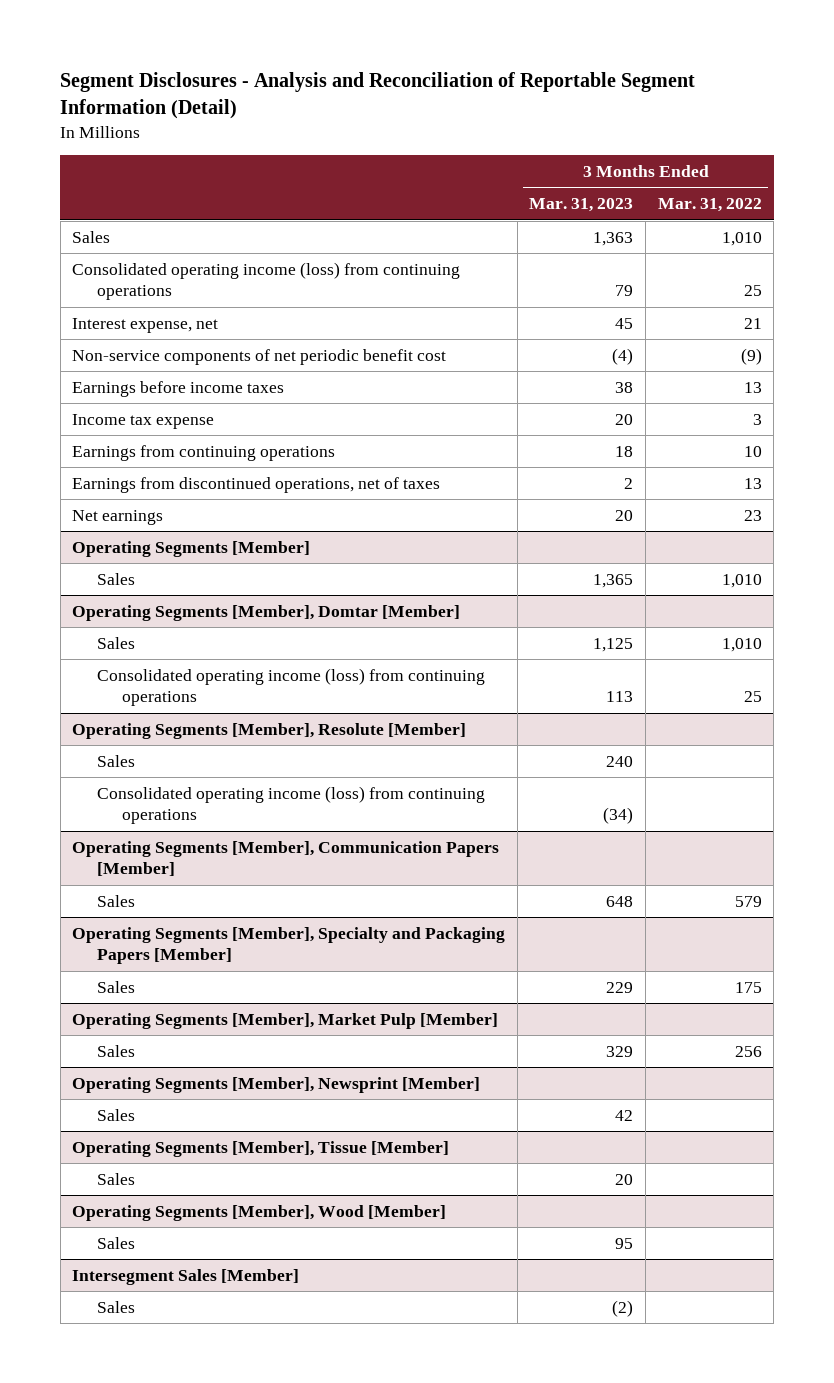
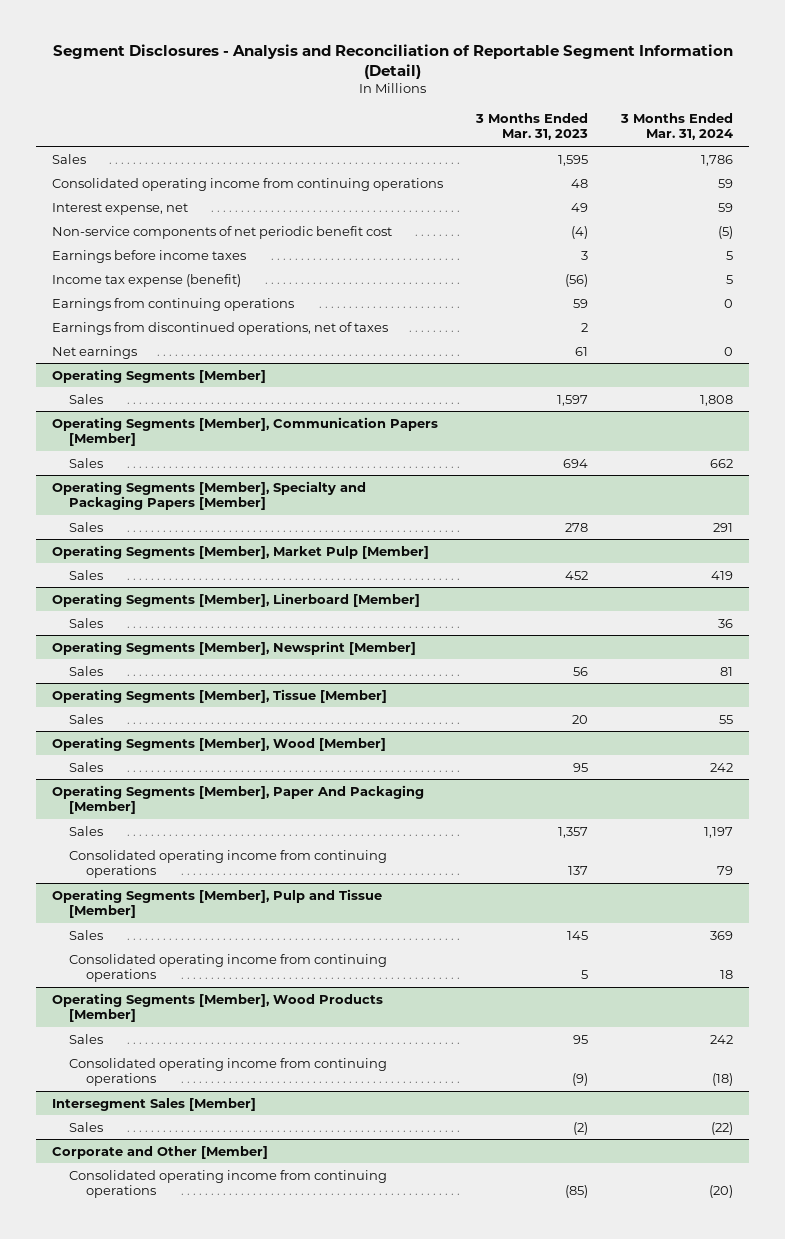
- | 3 Months Ended Mar. 31, 2023 | 3 Months Ended Mar. 31, 2022
+ | 3 Months Ended Mar. 31, 2023 | 3 Months Ended Mar. 31, 2024
- Sales | 1,363 | 1,010
- Consolidated operating income (loss) from continuing operations | 79 | 25
- Interest expense, net | 45 | 21
+ Sales | 1,595 | 1,786
+ Consolidated operating income from continuing operations | 48 | 59
+ Interest expense, net | 49 | 59
- Earnings before income taxes | 38 | 13
- Income tax expense | 20 | 3
- Earnings from continuing operations | 18 | 10
+ Earnings before income taxes | 3 | 5
+ Income tax expense (benefit) | (56) | 5
+ Earnings from continuing operations | 59 | 0
- Net earnings | 20 | 23
+ Net earnings | 61 | 0
@ Operating Segments [Member]
- Sales | 1,365 | 1,010
- Operating Segments [Member], Domtar [Member]
- Sales | 1,125 | 1,010
- Consolidated operating income (loss) from continuing operations | 113 | 25
- Operating Segments [Member], Resolute [Member]
- Sales | 240 |
- Consolidated operating income (loss) from continuing operations | (34) |
@ Operating Segments [Member]
+ Sales | 1,597 | 1,808
@ Operating Segments [Member], Communication Papers [Member]
- Sales | 648 | 579
+ Sales | 694 | 662
@ Operating Segments [Member], Specialty and Packaging Papers [Member]
- Sales | 229 | 175
+ Sales | 278 | 291
@ Operating Segments [Member], Market Pulp [Member]
- Sales | 329 | 256
+ Sales | 452 | 419
+ Operating Segments [Member], Linerboard [Member]
+ Sales | | 36
@ Operating Segments [Member], Newsprint [Member]
- Sales | 42 |
+ Sales | 56 | 81
+ Operating Segments [Member], Paper And Packaging [Member]
+ Sales | 1,357 | 1,197
+ Consolidated operating income from continuing operations | 137 | 79
+ Operating Segments [Member], Pulp and Tissue [Member]
+ Sales | 145 | 369
+ Consolidated operating income from continuing operations | 5 | 18
+ Operating Segments [Member], Wood Products [Member]
+ Sales | 95 | 242
+ Consolidated operating income from continuing operations | (9) | (18)
+ Corporate and Other [Member]
+ Consolidated operating income from continuing operations | (85) | (20)

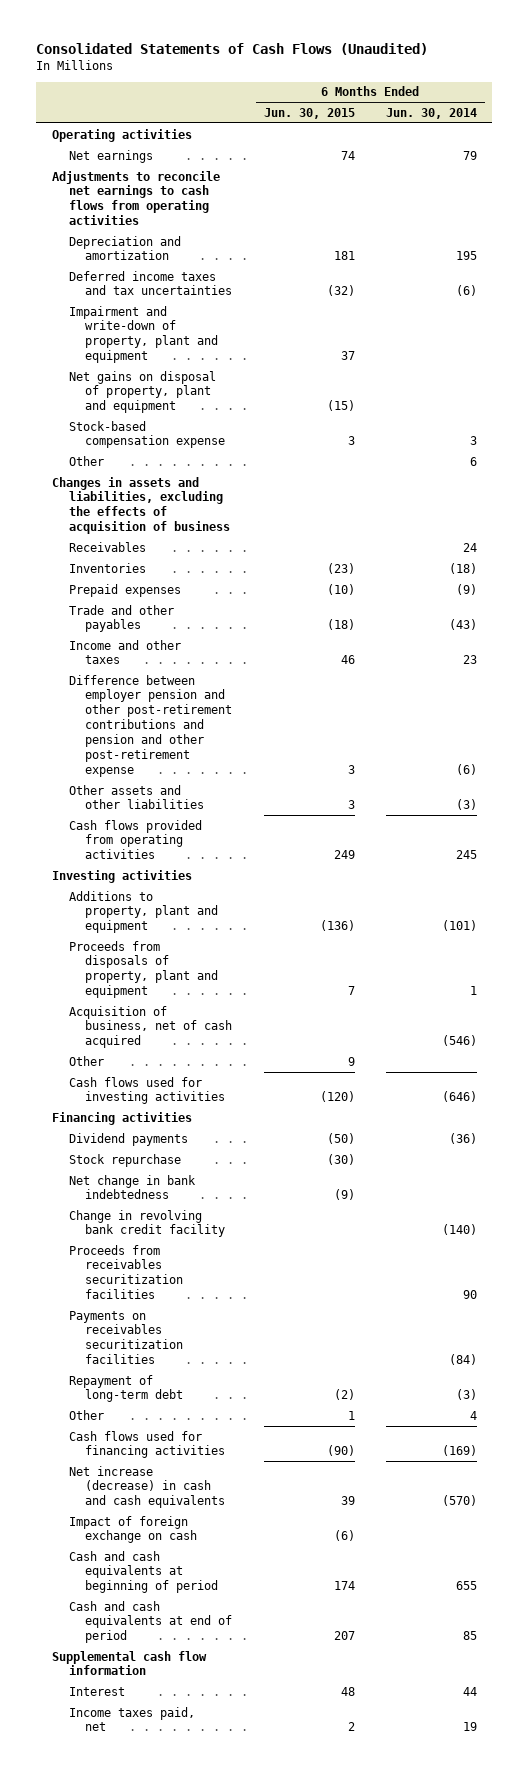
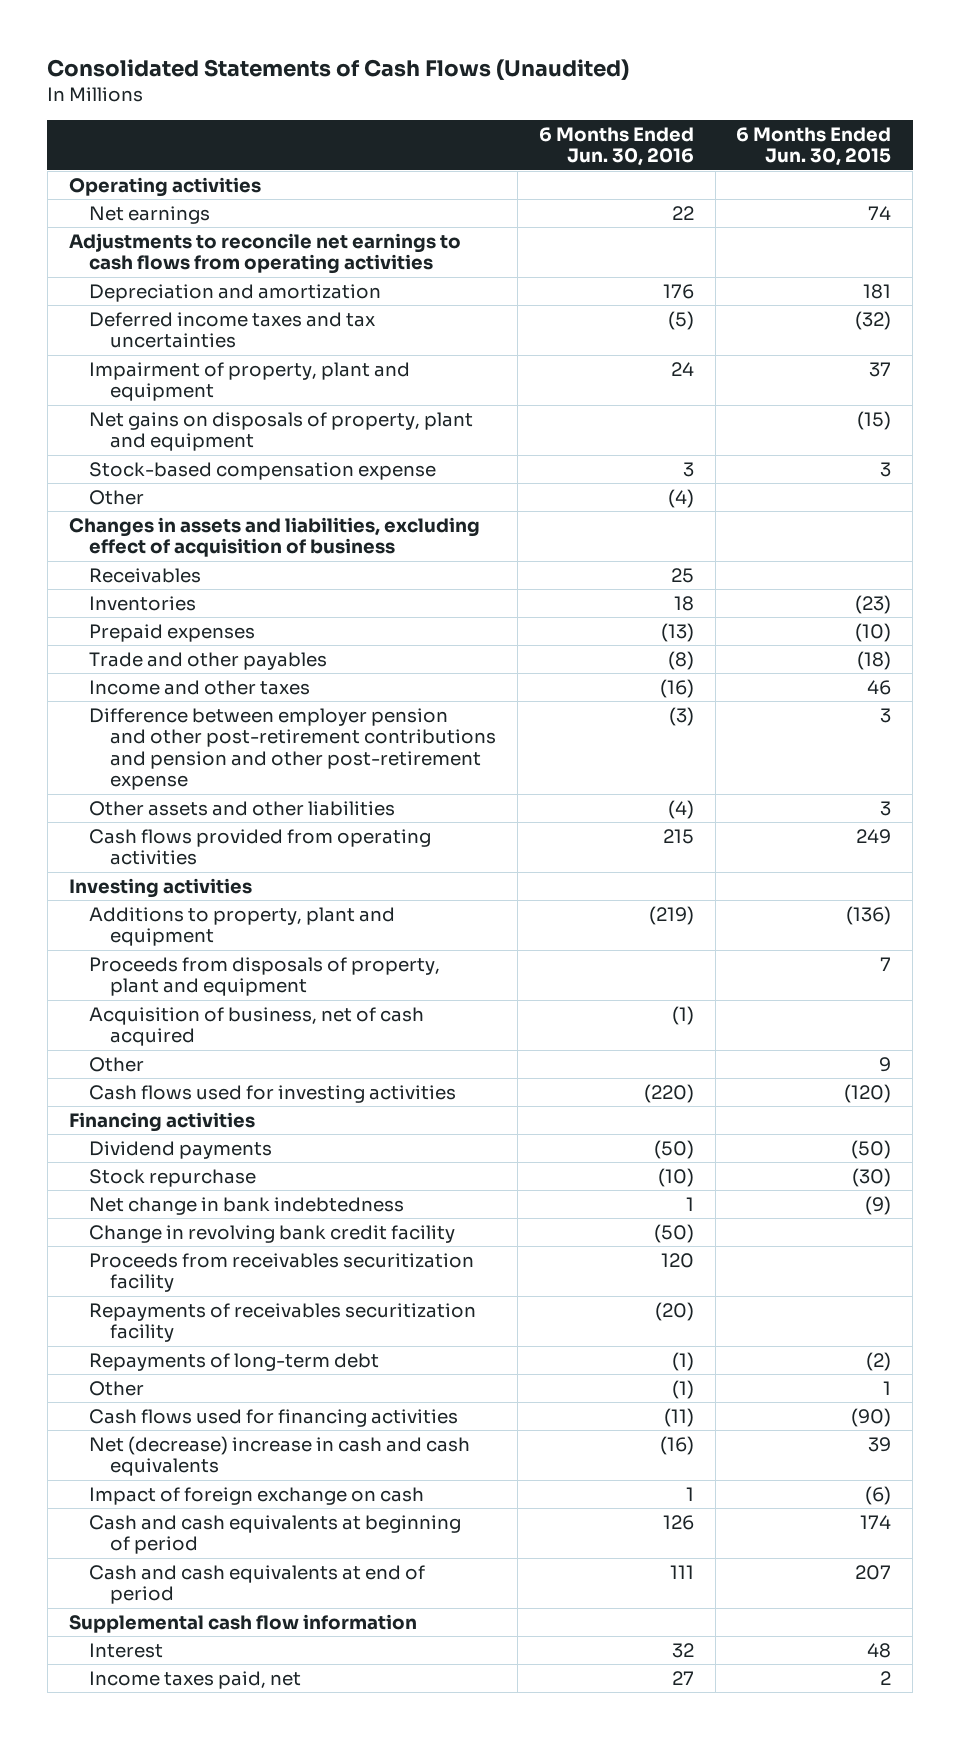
- | 6 Months Ended Jun. 30, 2015 | 6 Months Ended Jun. 30, 2014
+ | 6 Months Ended Jun. 30, 2016 | 6 Months Ended Jun. 30, 2015
- Impairment and write-down of property, plant and equipment | 37 |
- Net gains on disposal of property, plant and equipment | (15) |
+ Impairment of property, plant and equipment | 24 | 37
+ Net gains on disposals of property, plant and equipment | | (15)
- Changes in assets and liabilities, excluding the effects of acquisition of business
+ Changes in assets and liabilities, excluding effect of acquisition of business
- Proceeds from receivables securitization facilities | | 90
- Payments on receivables securitization facilities | | (84)
- Repayment of long-term debt | (2) | (3)
+ Proceeds from receivables securitization facility | 120 |
+ Repayments of receivables securitization facility | (20) |
+ Repayments of long-term debt | (1) | (2)
- Net increase (decrease) in cash and cash equivalents | 39 | (570)
+ Net (decrease) increase in cash and cash equivalents | (16) | 39

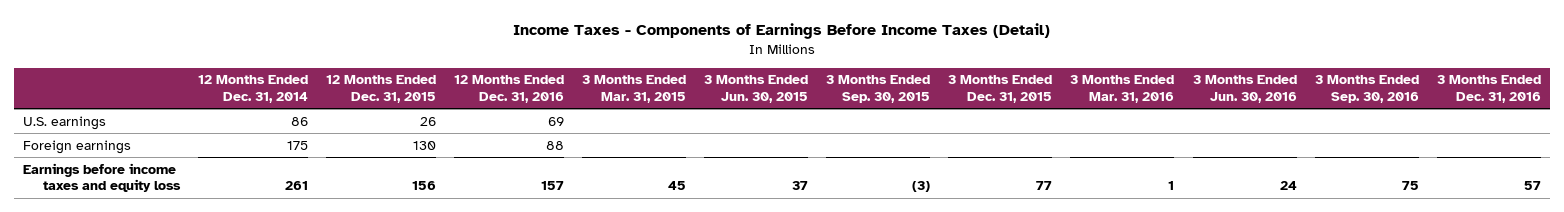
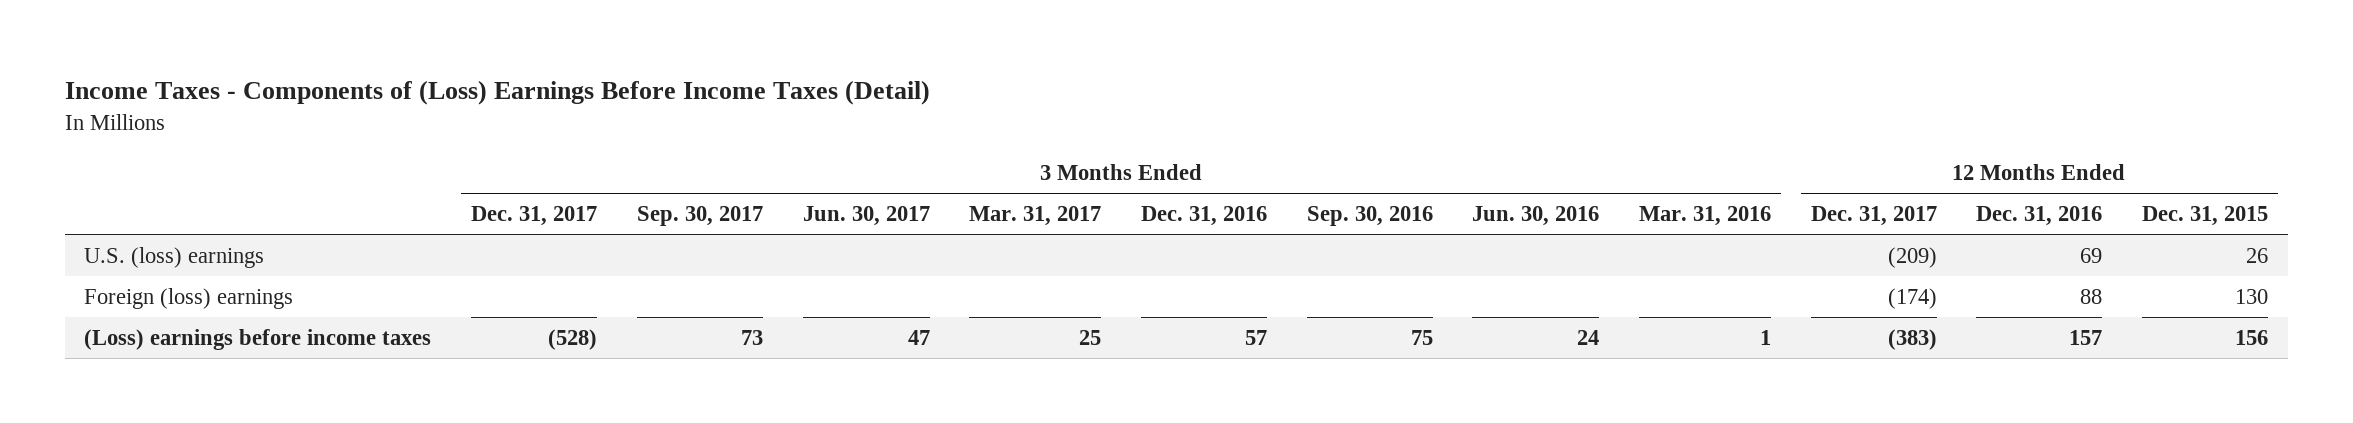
- Income Taxes - Components of Earnings Before Income Taxes (Detail)
+ Income Taxes - Components of (Loss) Earnings Before Income Taxes (Detail)
- | 12 Months Ended Dec. 31, 2014 | 12 Months Ended Dec. 31, 2015 | 12 Months Ended Dec. 31, 2016 | 3 Months Ended Mar. 31, 2015 | 3 Months Ended Jun. 30, 2015 | 3 Months Ended Sep. 30, 2015 | 3 Months Ended Dec. 31, 2015 | 3 Months Ended Mar. 31, 2016 | 3 Months Ended Jun. 30, 2016 | 3 Months Ended Sep. 30, 2016 | 3 Months Ended Dec. 31, 2016
+ | 3 Months Ended Dec. 31, 2017 | 3 Months Ended Sep. 30, 2017 | 3 Months Ended Jun. 30, 2017 | 3 Months Ended Mar. 31, 2017 | 3 Months Ended Dec. 31, 2016 | 3 Months Ended Sep. 30, 2016 | 3 Months Ended Jun. 30, 2016 | 3 Months Ended Mar. 31, 2016 | 12 Months Ended Dec. 31, 2017 | 12 Months Ended Dec. 31, 2016 | 12 Months Ended Dec. 31, 2015
- U.S. earnings | 86 | 26 | 69 | | | | | | | |
- Foreign earnings | 175 | 130 | 88 | | | | | | | |
- Earnings before income taxes and equity loss | 261 | 156 | 157 | 45 | 37 | (3) | 77 | 1 | 24 | 75 | 57
+ U.S. (loss) earnings | | | | | | | | | (209) | 69 | 26
+ Foreign (loss) earnings | | | | | | | | | (174) | 88 | 130
+ (Loss) earnings before income taxes | (528) | 73 | 47 | 25 | 57 | 75 | 24 | 1 | (383) | 157 | 156

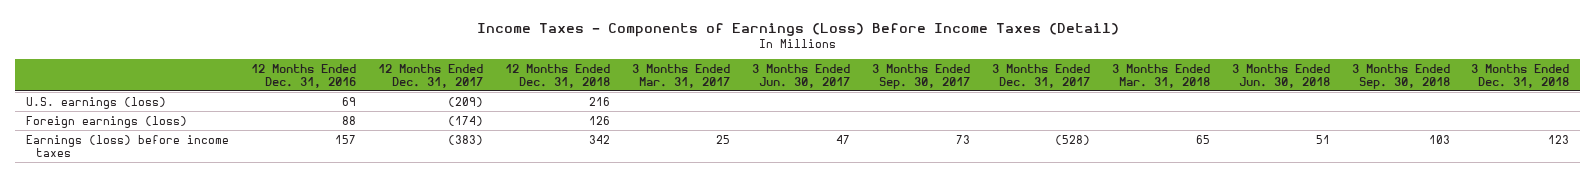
- Income Taxes - Components of (Loss) Earnings Before Income Taxes (Detail)
+ Income Taxes - Components of Earnings (Loss) Before Income Taxes (Detail)
- | 3 Months Ended Dec. 31, 2017 | 3 Months Ended Sep. 30, 2017 | 3 Months Ended Jun. 30, 2017 | 3 Months Ended Mar. 31, 2017 | 3 Months Ended Dec. 31, 2016 | 3 Months Ended Sep. 30, 2016 | 3 Months Ended Jun. 30, 2016 | 3 Months Ended Mar. 31, 2016 | 12 Months Ended Dec. 31, 2017 | 12 Months Ended Dec. 31, 2016 | 12 Months Ended Dec. 31, 2015
+ | 12 Months Ended Dec. 31, 2016 | 12 Months Ended Dec. 31, 2017 | 12 Months Ended Dec. 31, 2018 | 3 Months Ended Mar. 31, 2017 | 3 Months Ended Jun. 30, 2017 | 3 Months Ended Sep. 30, 2017 | 3 Months Ended Dec. 31, 2017 | 3 Months Ended Mar. 31, 2018 | 3 Months Ended Jun. 30, 2018 | 3 Months Ended Sep. 30, 2018 | 3 Months Ended Dec. 31, 2018
- U.S. (loss) earnings | | | | | | | | | (209) | 69 | 26
- Foreign (loss) earnings | | | | | | | | | (174) | 88 | 130
- (Loss) earnings before income taxes | (528) | 73 | 47 | 25 | 57 | 75 | 24 | 1 | (383) | 157 | 156
+ U.S. earnings (loss) | 69 | (209) | 216 | | | | | | | |
+ Foreign earnings (loss) | 88 | (174) | 126 | | | | | | | |
+ Earnings (loss) before income taxes | 157 | (383) | 342 | 25 | 47 | 73 | (528) | 65 | 51 | 103 | 123

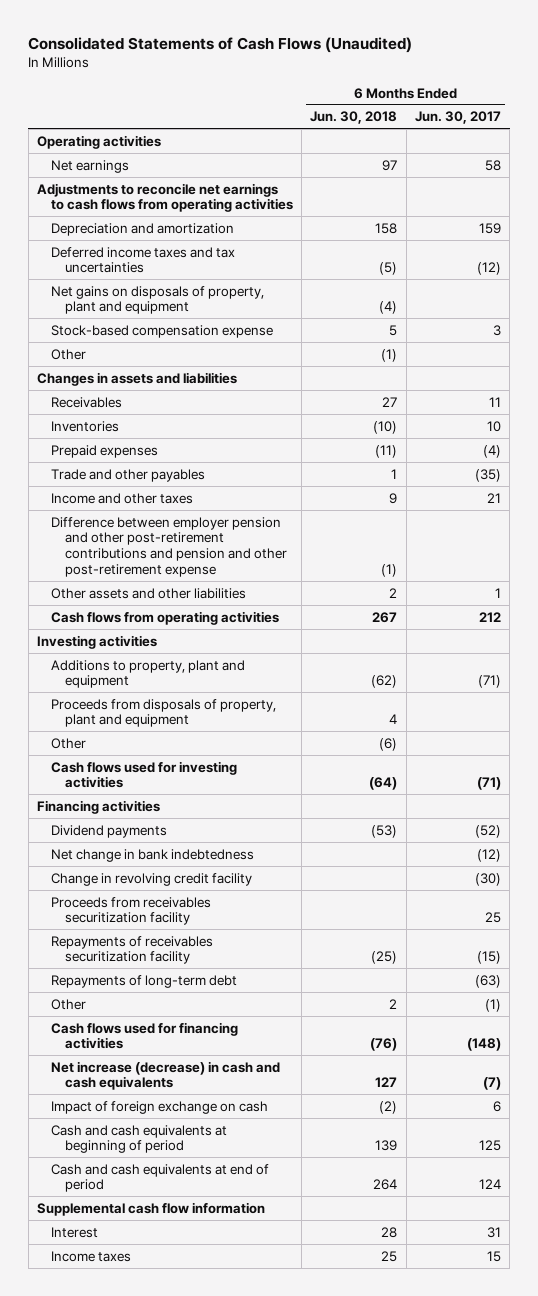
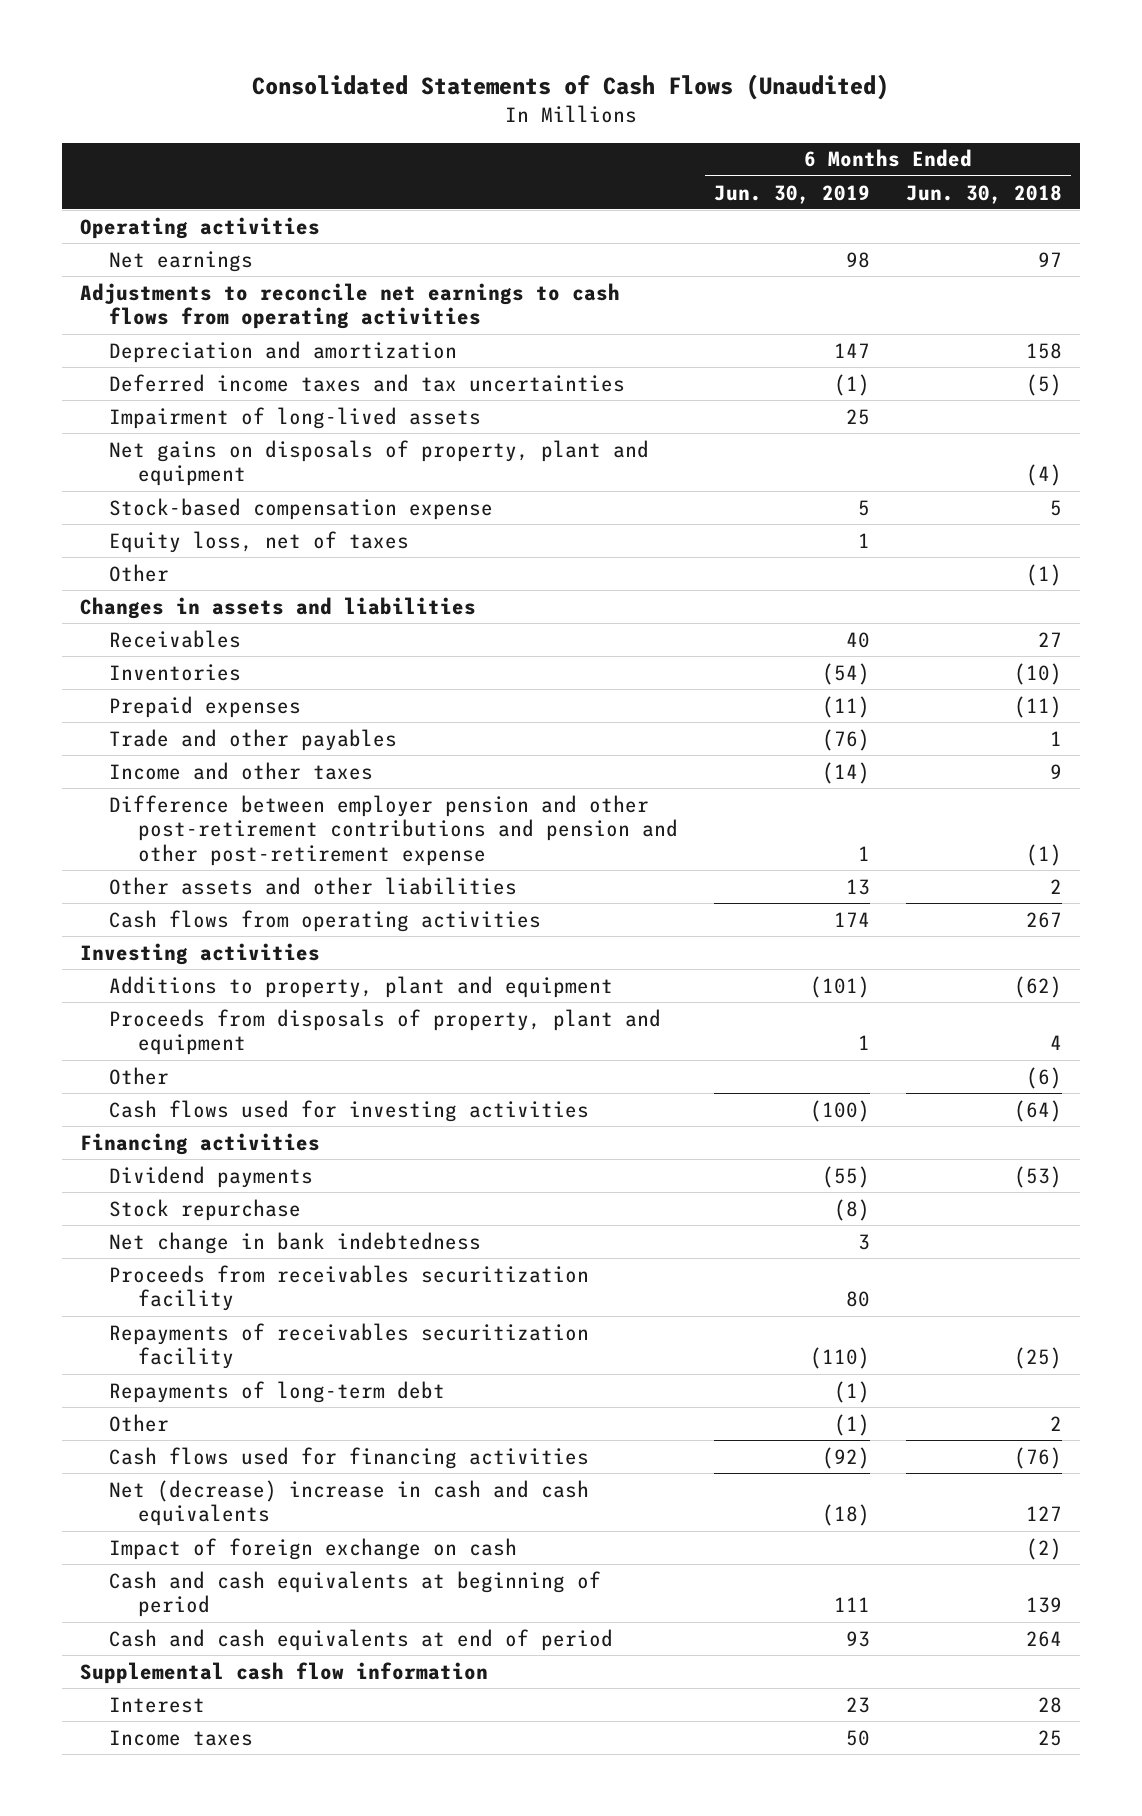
- | 6 Months Ended Jun. 30, 2018 | 6 Months Ended Jun. 30, 2017
+ | 6 Months Ended Jun. 30, 2019 | 6 Months Ended Jun. 30, 2018
+ Impairment of long-lived assets | 25 |
+ Equity loss, net of taxes | 1 |
+ Stock repurchase | (8) |
- Change in revolving credit facility | | (30)
- Net increase (decrease) in cash and cash equivalents | 127 | (7)
+ Net (decrease) increase in cash and cash equivalents | (18) | 127

